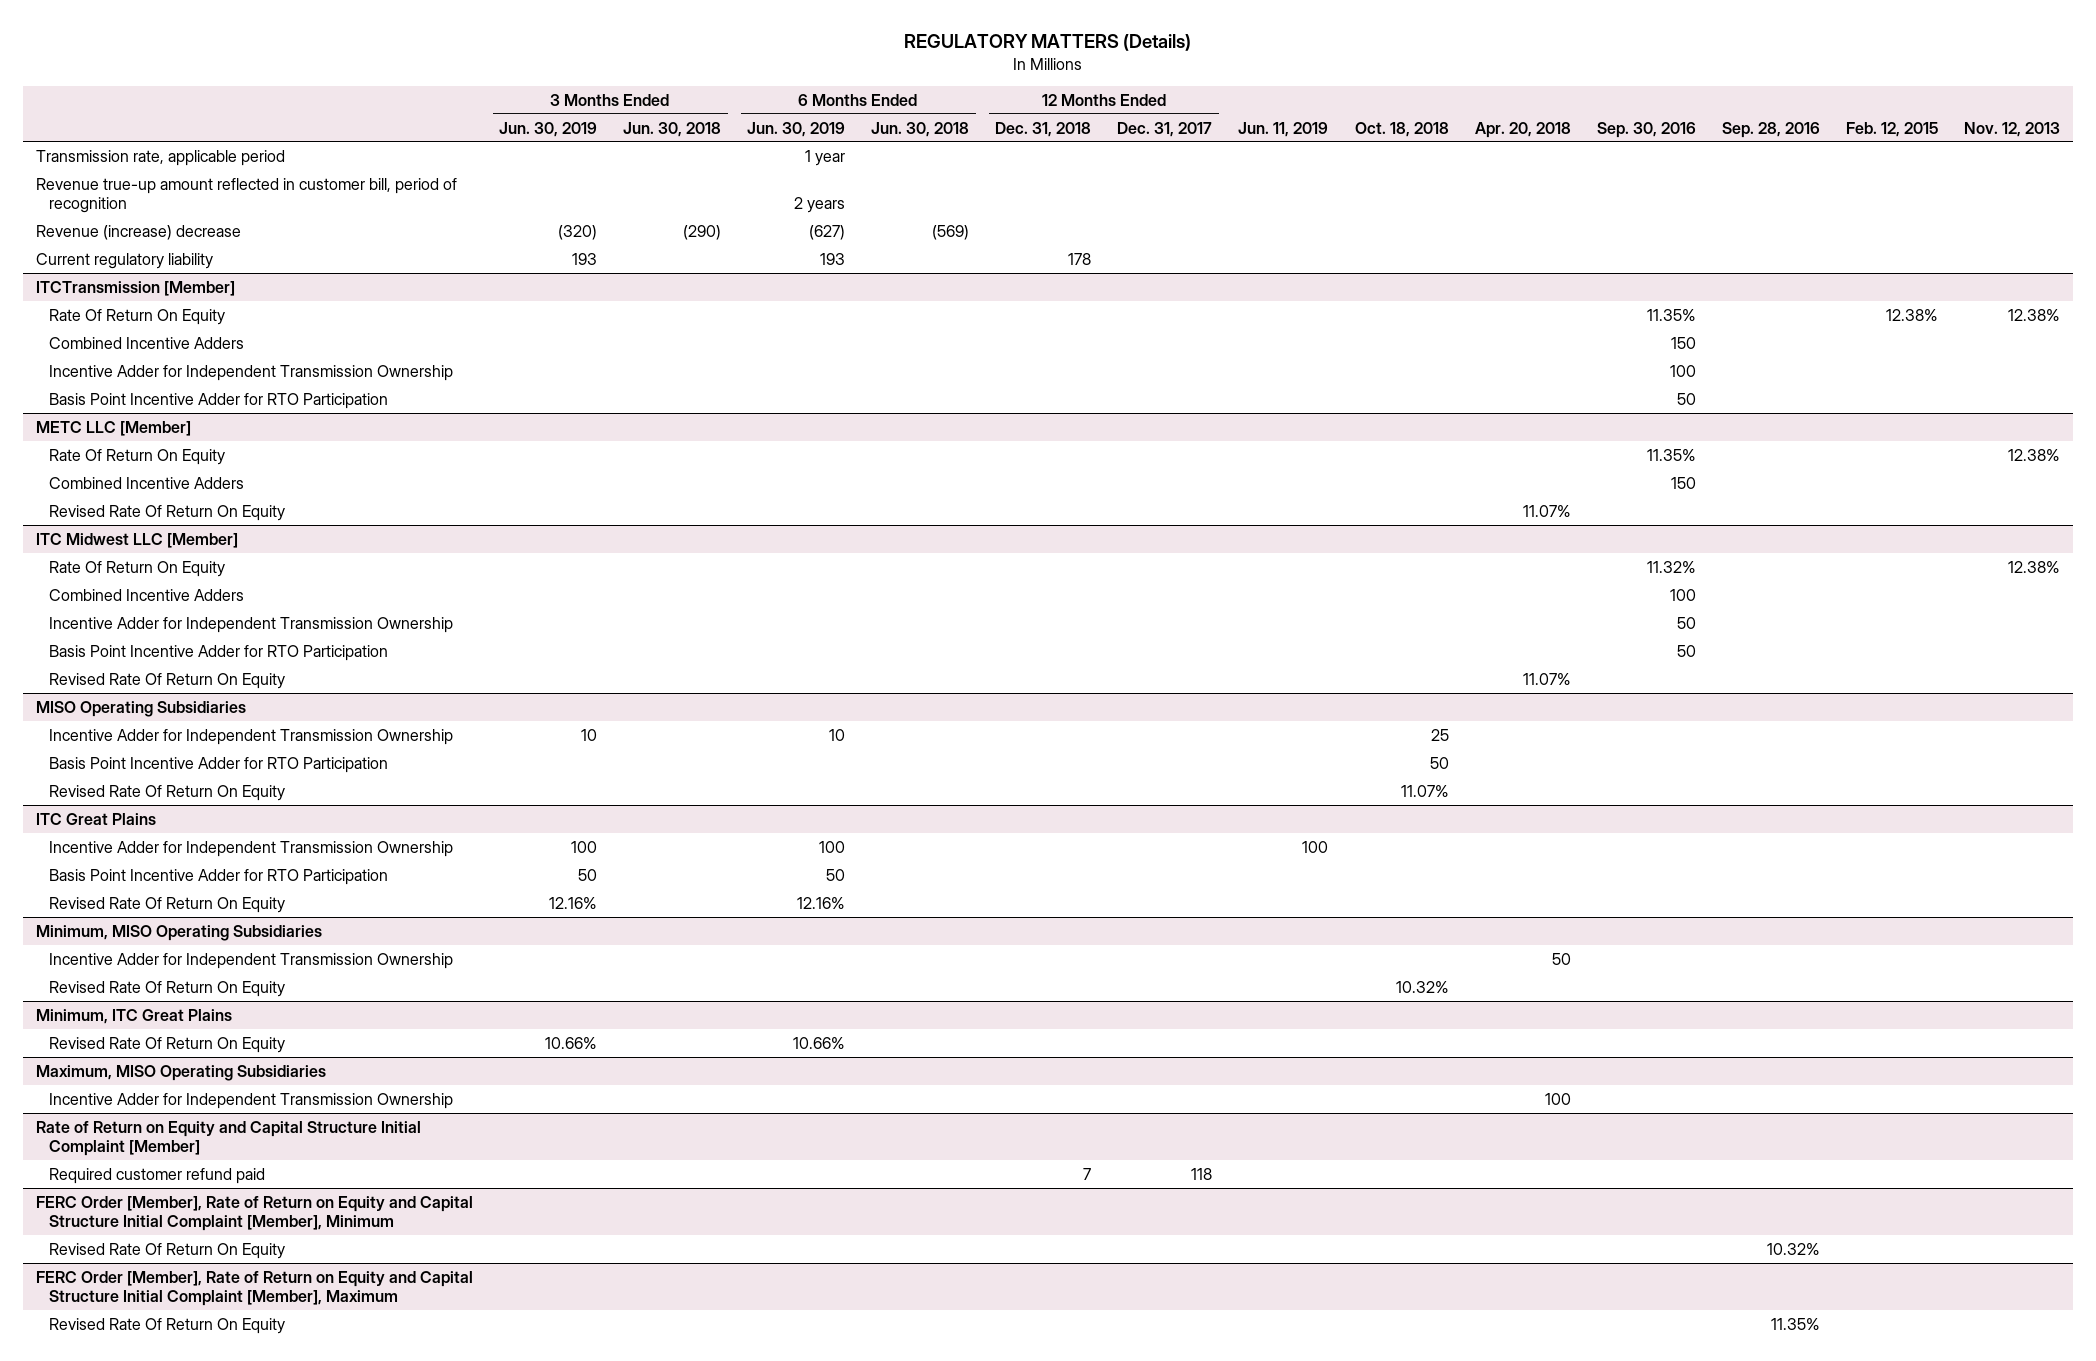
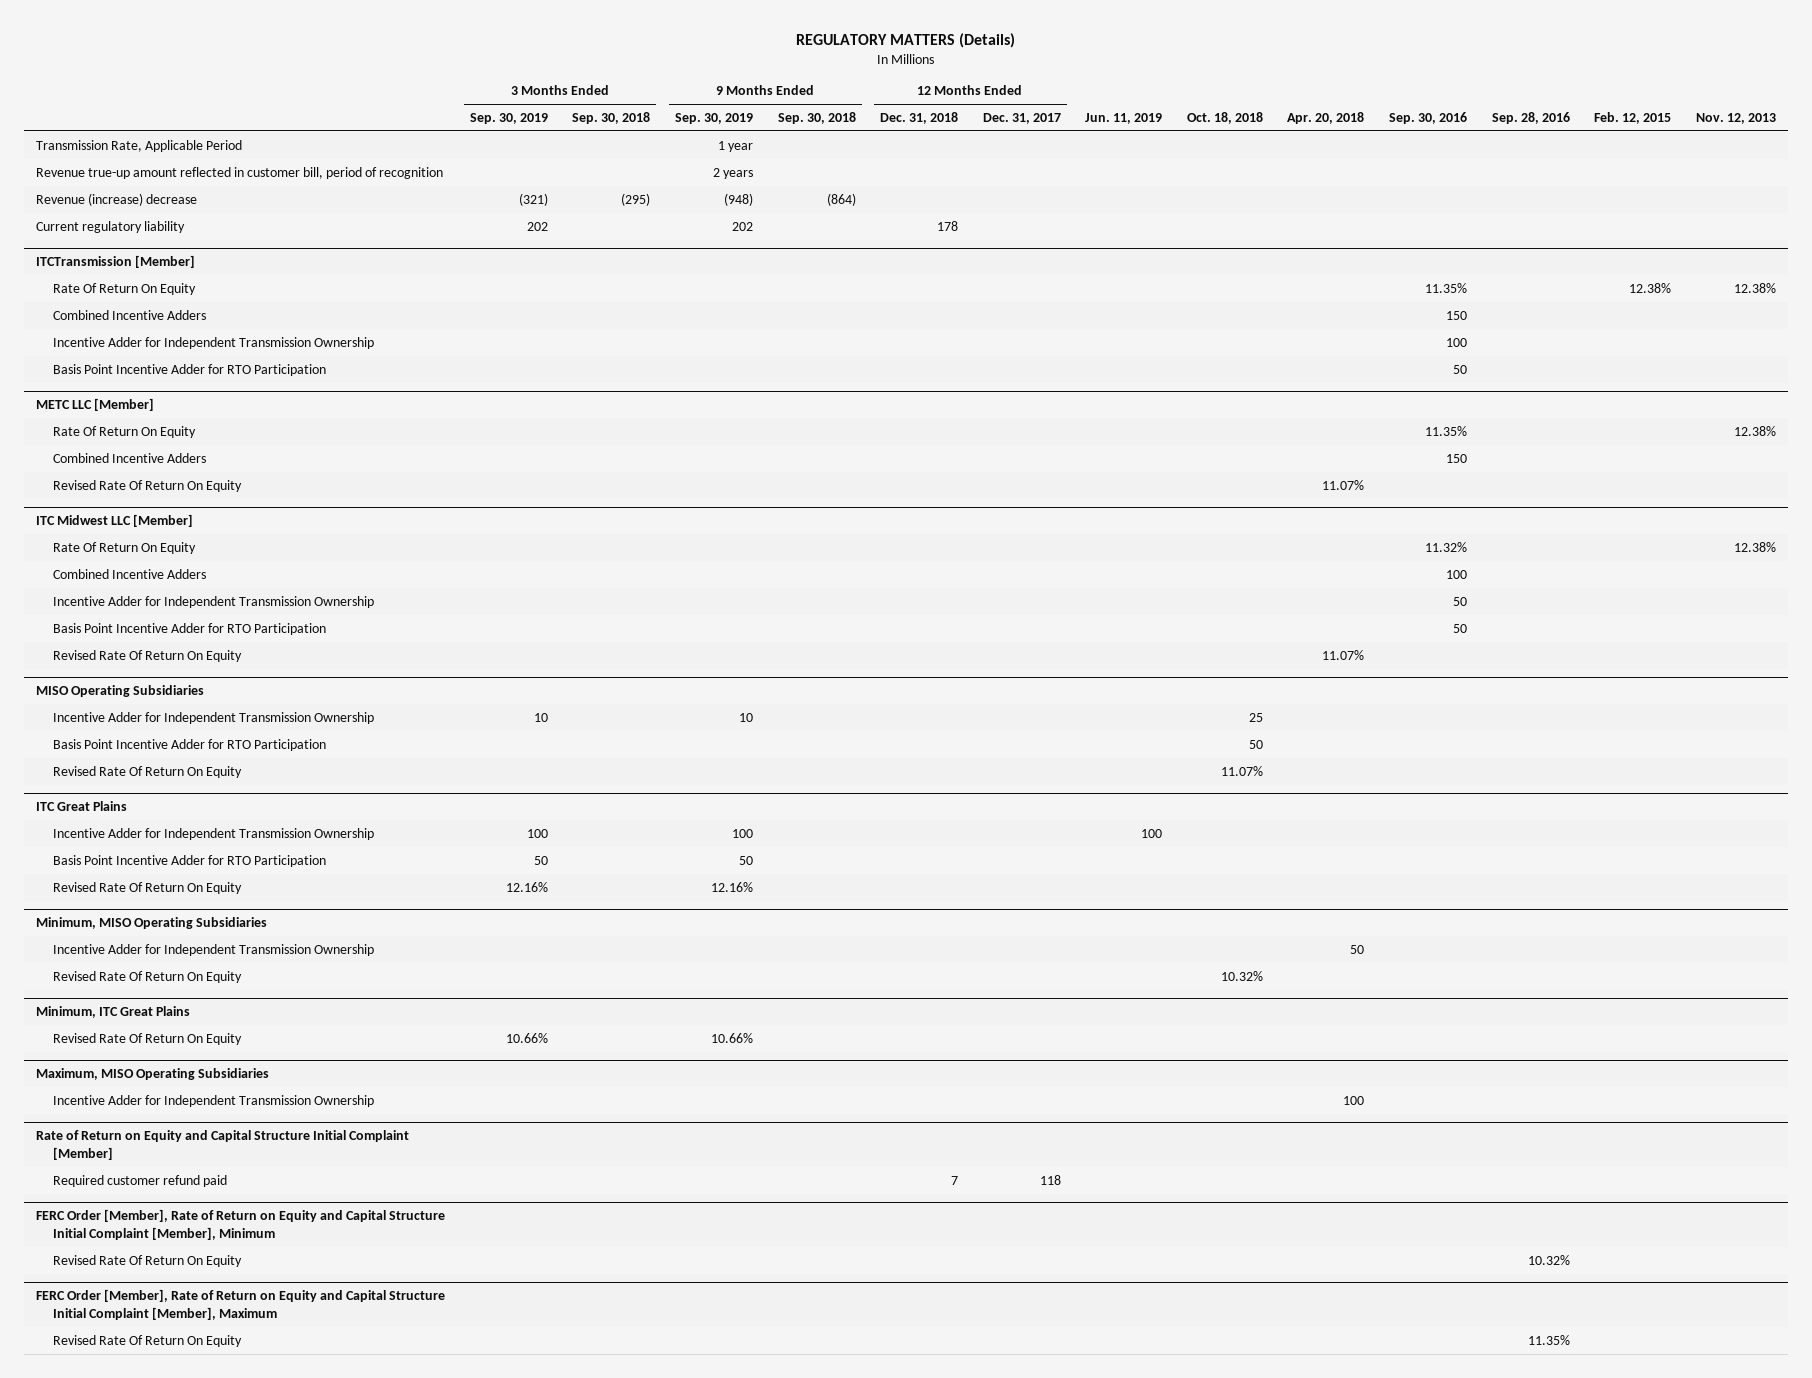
- | 3 Months Ended Jun. 30, 2019 | 3 Months Ended Jun. 30, 2018 | 6 Months Ended Jun. 30, 2019 | 6 Months Ended Jun. 30, 2018 | 12 Months Ended Dec. 31, 2018 | 12 Months Ended Dec. 31, 2017 | Jun. 11, 2019 | Oct. 18, 2018 | Apr. 20, 2018 | Sep. 30, 2016 | Sep. 28, 2016 | Feb. 12, 2015 | Nov. 12, 2013
+ | 3 Months Ended Sep. 30, 2019 | 3 Months Ended Sep. 30, 2018 | 9 Months Ended Sep. 30, 2019 | 9 Months Ended Sep. 30, 2018 | 12 Months Ended Dec. 31, 2018 | 12 Months Ended Dec. 31, 2017 | Jun. 11, 2019 | Oct. 18, 2018 | Apr. 20, 2018 | Sep. 30, 2016 | Sep. 28, 2016 | Feb. 12, 2015 | Nov. 12, 2013
- Transmission rate, applicable period | | | 1 year | | | | | | | | | |
+ Transmission Rate, Applicable Period | | | 1 year | | | | | | | | | |

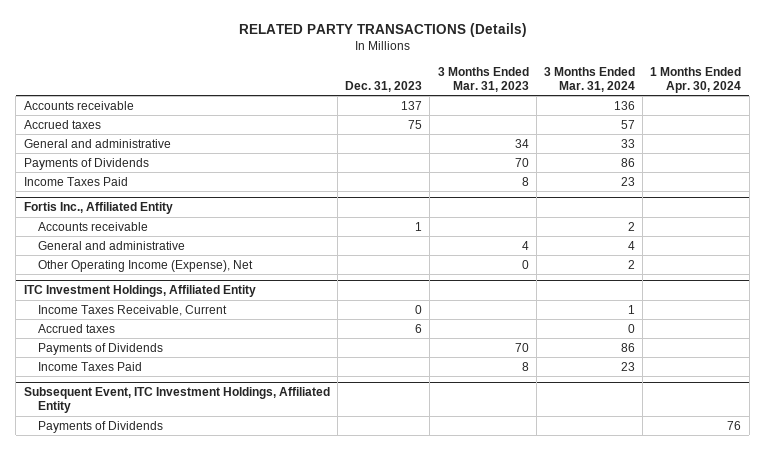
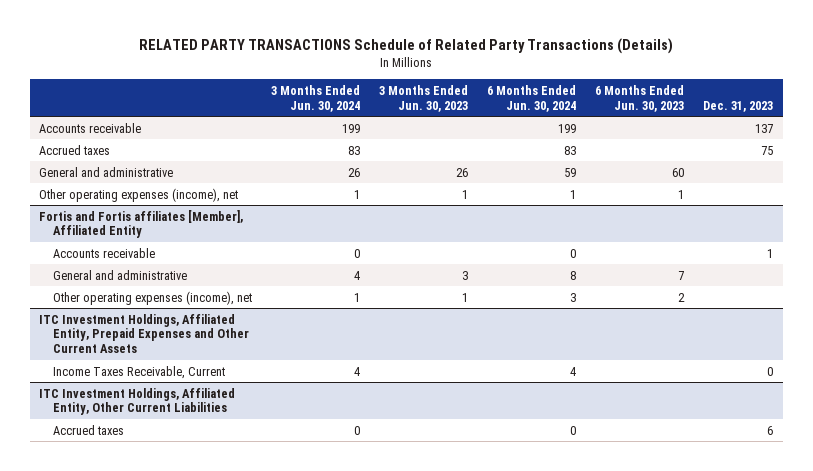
- RELATED PARTY TRANSACTIONS (Details)
+ RELATED PARTY TRANSACTIONS Schedule of Related Party Transactions (Details)
- | Dec. 31, 2023 | 3 Months Ended Mar. 31, 2023 | 3 Months Ended Mar. 31, 2024 | 1 Months Ended Apr. 30, 2024
+ | 3 Months Ended Jun. 30, 2024 | 3 Months Ended Jun. 30, 2023 | 6 Months Ended Jun. 30, 2024 | 6 Months Ended Jun. 30, 2023 | Dec. 31, 2023
- Payments of Dividends | | 70 | 86 |
- Income Taxes Paid | | 8 | 23 |
- Fortis Inc., Affiliated Entity
+ Other operating expenses (income), net | 1 | 1 | 1 | 1 |
+ Fortis and Fortis affiliates [Member], Affiliated Entity
- Other Operating Income (Expense), Net | | 0 | 2 |
- ITC Investment Holdings, Affiliated Entity
- Income Taxes Receivable, Current | 0 | | 1 |
+ Other operating expenses (income), net | 1 | 1 | 3 | 2 |
+ ITC Investment Holdings, Affiliated Entity, Prepaid Expenses and Other Current Assets
+ Income Taxes Receivable, Current | 4 | | 4 | | 0
+ ITC Investment Holdings, Affiliated Entity, Other Current Liabilities
- Payments of Dividends | | 70 | 86 |
- Income Taxes Paid | | 8 | 23 |
- Subsequent Event, ITC Investment Holdings, Affiliated Entity
- Payments of Dividends | | | | 76

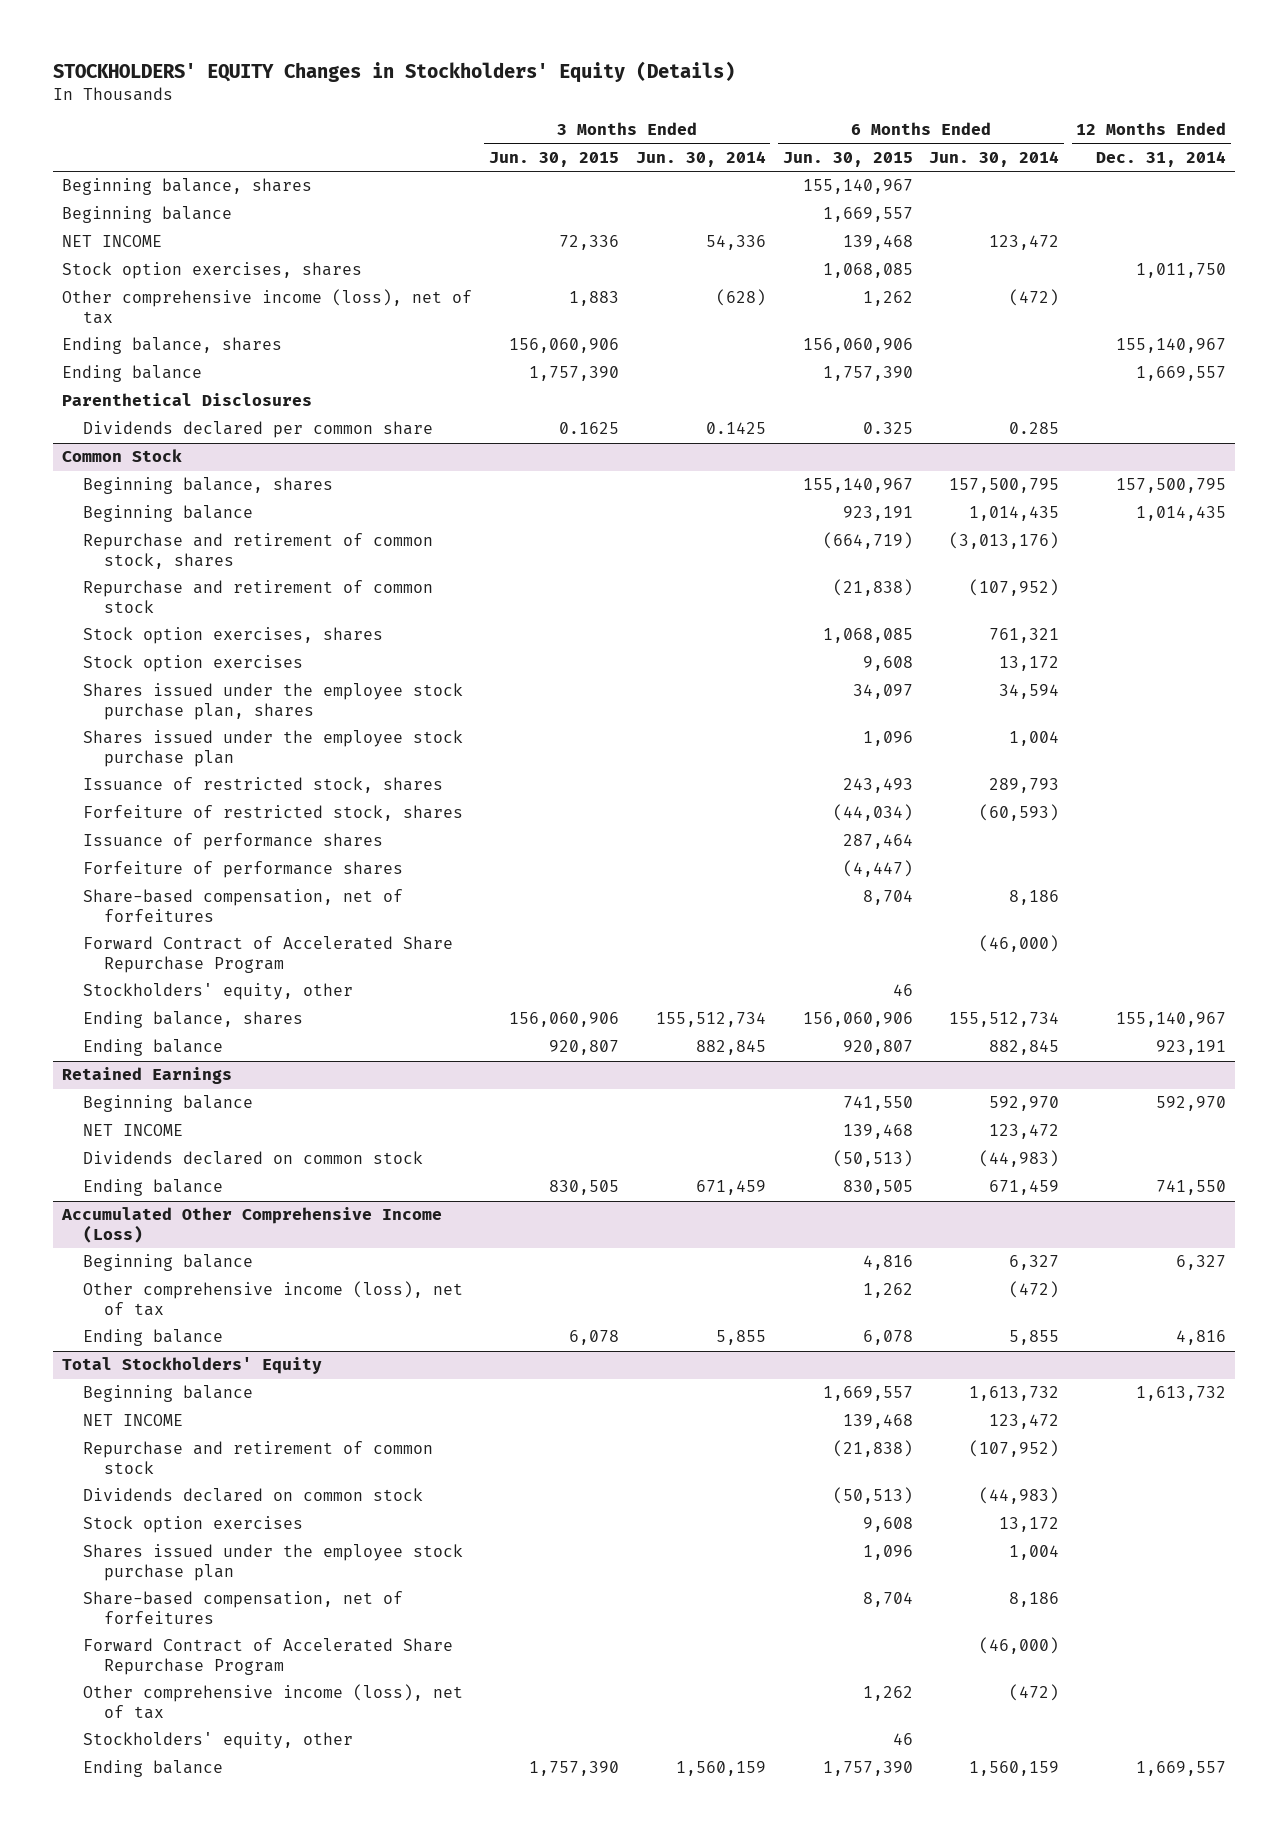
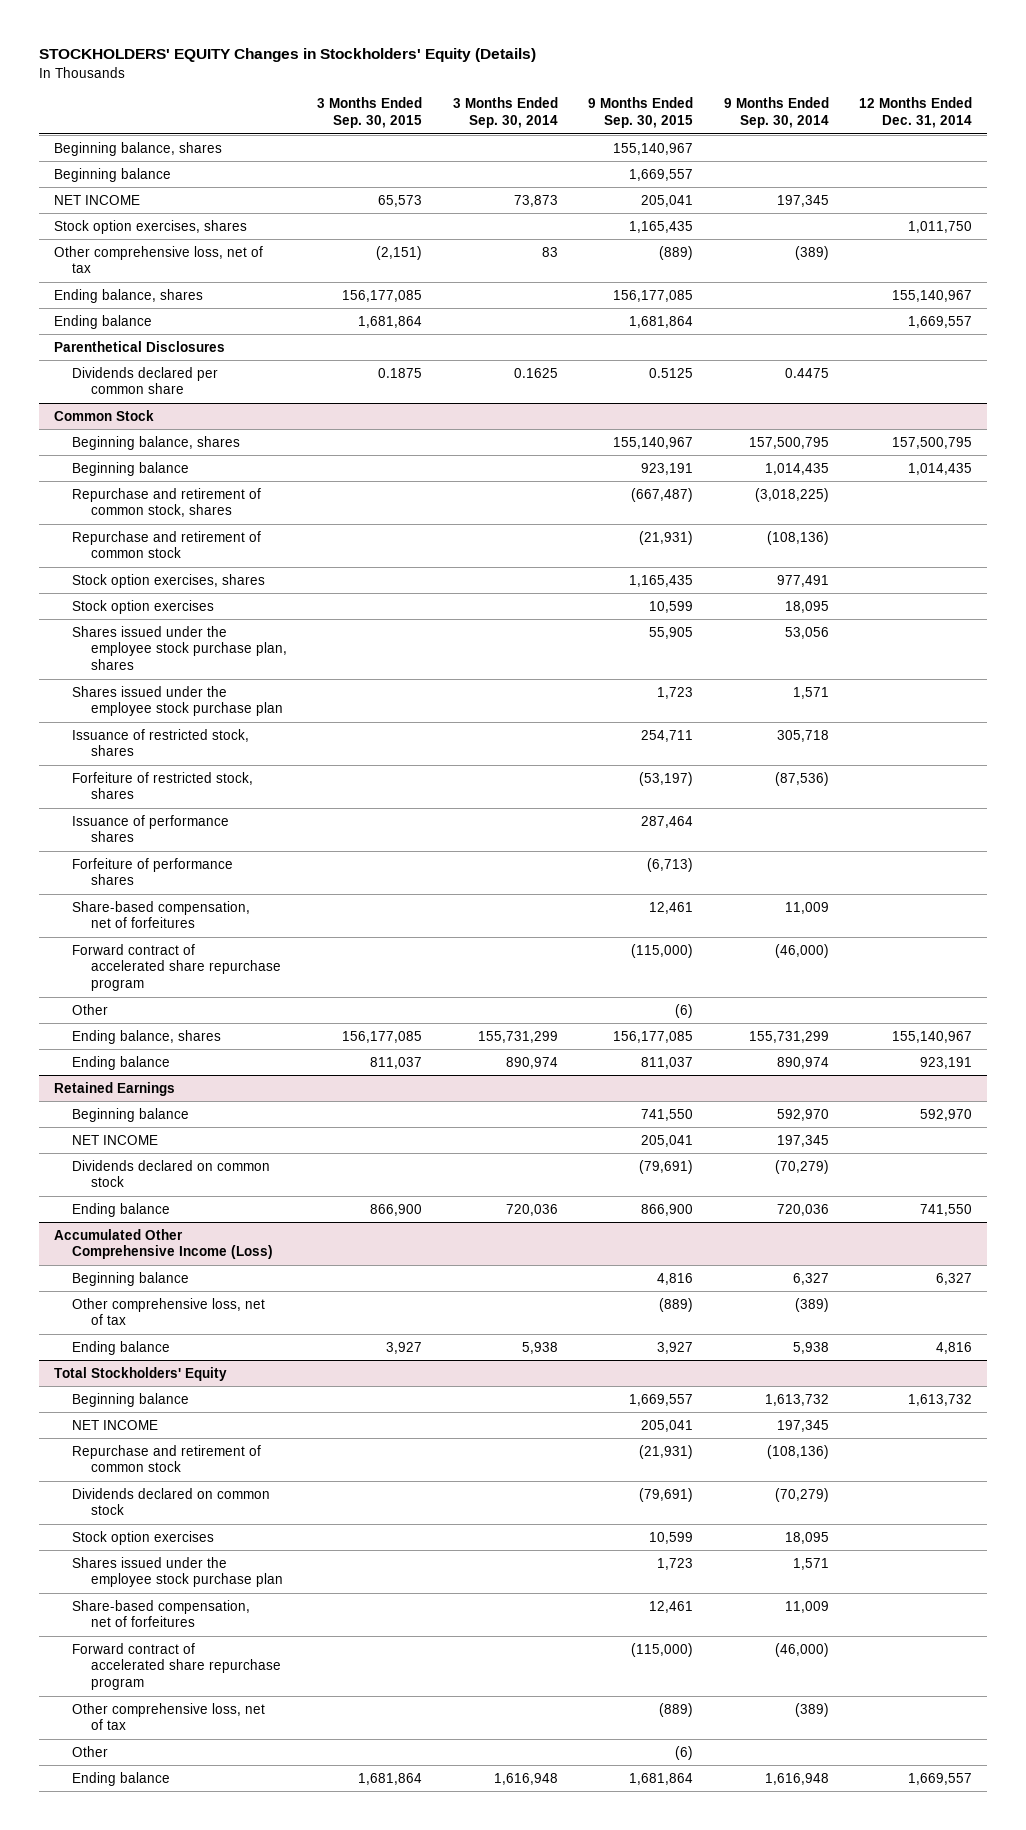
- | 3 Months Ended Jun. 30, 2015 | 3 Months Ended Jun. 30, 2014 | 6 Months Ended Jun. 30, 2015 | 6 Months Ended Jun. 30, 2014 | 12 Months Ended Dec. 31, 2014
+ | 3 Months Ended Sep. 30, 2015 | 3 Months Ended Sep. 30, 2014 | 9 Months Ended Sep. 30, 2015 | 9 Months Ended Sep. 30, 2014 | 12 Months Ended Dec. 31, 2014
- Other comprehensive income (loss), net of tax | 1,883 | (628) | 1,262 | (472) |
+ Other comprehensive loss, net of tax | (2,151) | 83 | (889) | (389) |
@ Common Stock
- Forward Contract of Accelerated Share Repurchase Program | | | | (46,000) |
- Stockholders' equity, other | | | 46 | |
+ Forward contract of accelerated share repurchase program | | | (115,000) | (46,000) |
+ Other | | | (6) | |
@ Accumulated Other Comprehensive Income (Loss)
- Other comprehensive income (loss), net of tax | | | 1,262 | (472) |
+ Other comprehensive loss, net of tax | | | (889) | (389) |
@ Total Stockholders' Equity
- Forward Contract of Accelerated Share Repurchase Program | | | | (46,000) |
- Other comprehensive income (loss), net of tax | | | 1,262 | (472) |
- Stockholders' equity, other | | | 46 | |
+ Forward contract of accelerated share repurchase program | | | (115,000) | (46,000) |
+ Other comprehensive loss, net of tax | | | (889) | (389) |
+ Other | | | (6) | |

